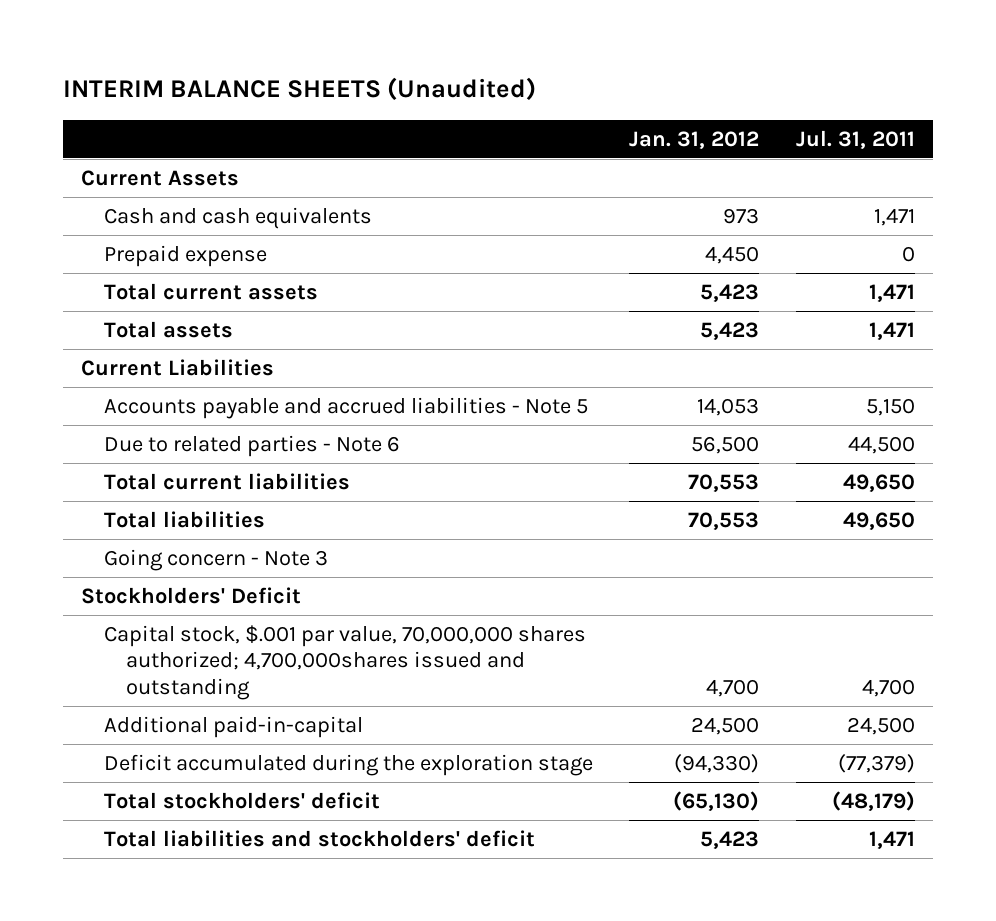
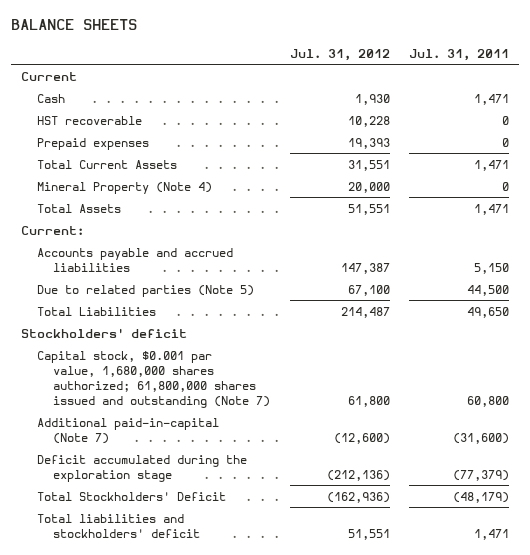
- INTERIM BALANCE SHEETS (Unaudited)
+ BALANCE SHEETS
- | Jan. 31, 2012 | Jul. 31, 2011
+ | Jul. 31, 2012 | Jul. 31, 2011
- Current Assets
- Cash and cash equivalents | 973 | 1,471
- Prepaid expense | 4,450 | 0
- Total current assets | 5,423 | 1,471
- Total assets | 5,423 | 1,471
- Current Liabilities
- Accounts payable and accrued liabilities - Note 5 | 14,053 | 5,150
- Due to related parties - Note 6 | 56,500 | 44,500
- Total current liabilities | 70,553 | 49,650
- Total liabilities | 70,553 | 49,650
- Going concern - Note 3
- Stockholders' Deficit
- Capital stock, $.001 par value, 70,000,000 shares authorized; 4,700,000shares issued and outstanding | 4,700 | 4,700
- Additional paid-in-capital | 24,500 | 24,500
+ Current
+ Cash | 1,930 | 1,471
+ HST recoverable | 10,228 | 0
+ Prepaid expenses | 19,393 | 0
+ Total Current Assets | 31,551 | 1,471
+ Mineral Property (Note 4) | 20,000 | 0
+ Total Assets | 51,551 | 1,471
+ Current:
+ Accounts payable and accrued liabilities | 147,387 | 5,150
+ Due to related parties (Note 5) | 67,100 | 44,500
+ Total Liabilities | 214,487 | 49,650
+ Stockholders' deficit
+ Capital stock, $0.001 par value, 1,680,000 shares authorized; 61,800,000 shares issued and outstanding (Note 7) | 61,800 | 60,800
+ Additional paid-in-capital (Note 7) | (12,600) | (31,600)
- Total stockholders' deficit | (65,130) | (48,179)
+ Total Stockholders' Deficit | (162,936) | (48,179)

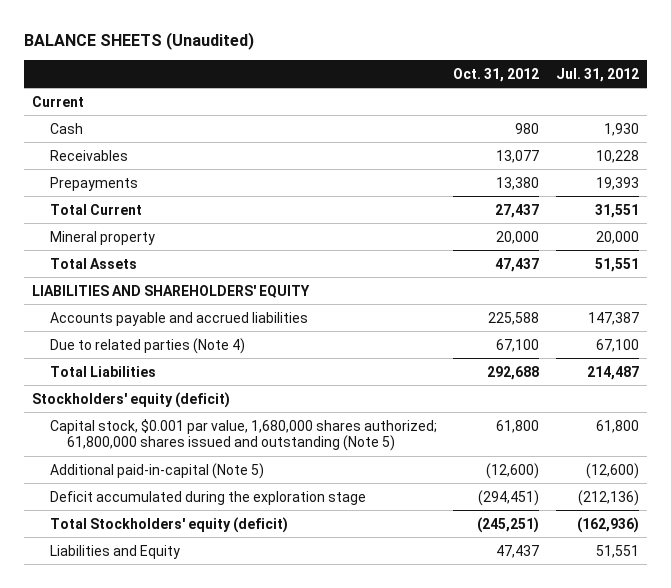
- BALANCE SHEETS
+ BALANCE SHEETS (Unaudited)
- | Jul. 31, 2012 | Jul. 31, 2011
+ | Oct. 31, 2012 | Jul. 31, 2012
- HST recoverable | 10,228 | 0
- Prepaid expenses | 19,393 | 0
- Total Current Assets | 31,551 | 1,471
- Mineral Property (Note 4) | 20,000 | 0
+ Receivables | 13,077 | 10,228
+ Prepayments | 13,380 | 19,393
+ Total Current | 27,437 | 31,551
+ Mineral property | 20,000 | 20,000
- Current:
+ LIABILITIES AND SHAREHOLDERS' EQUITY
- Due to related parties (Note 5) | 67,100 | 44,500
+ Due to related parties (Note 4) | 67,100 | 67,100
- Stockholders' deficit
- Capital stock, $0.001 par value, 1,680,000 shares authorized; 61,800,000 shares issued and outstanding (Note 7) | 61,800 | 60,800
- Additional paid-in-capital (Note 7) | (12,600) | (31,600)
+ Stockholders' equity (deficit)
+ Capital stock, $0.001 par value, 1,680,000 shares authorized; 61,800,000 shares issued and outstanding (Note 5) | 61,800 | 61,800
+ Additional paid-in-capital (Note 5) | (12,600) | (12,600)
- Total Stockholders' Deficit | (162,936) | (48,179)
- Total liabilities and stockholders' deficit | 51,551 | 1,471
+ Total Stockholders' equity (deficit) | (245,251) | (162,936)
+ Liabilities and Equity | 47,437 | 51,551

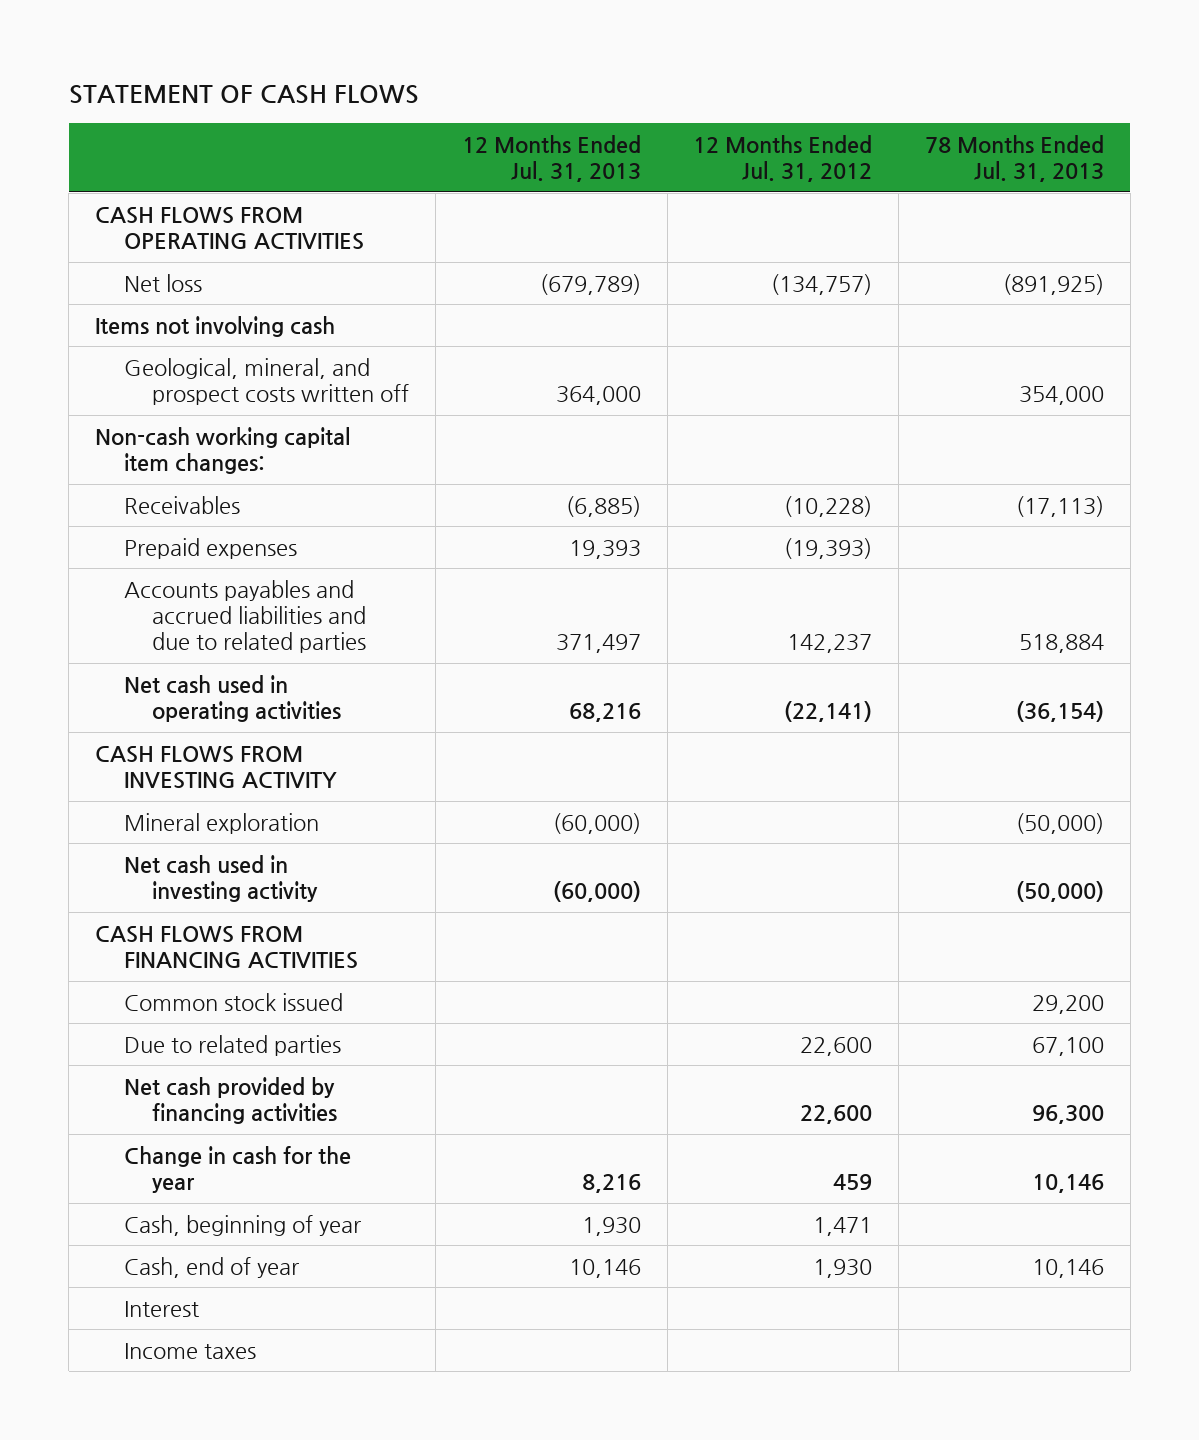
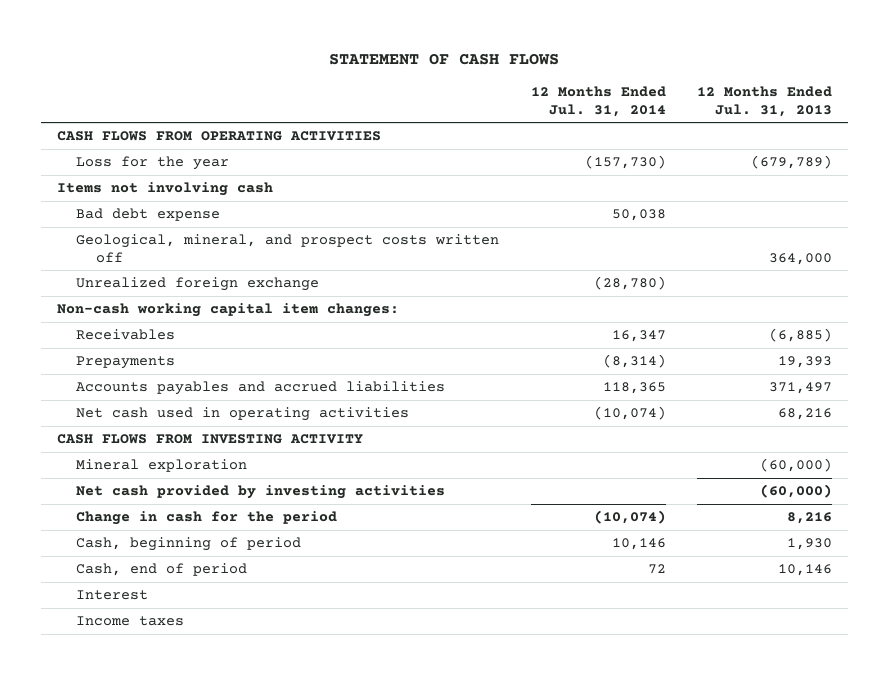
- | 12 Months Ended Jul. 31, 2013 | 12 Months Ended Jul. 31, 2012 | 78 Months Ended Jul. 31, 2013
+ | 12 Months Ended Jul. 31, 2014 | 12 Months Ended Jul. 31, 2013
- Net loss | (679,789) | (134,757) | (891,925)
+ Loss for the year | (157,730) | (679,789)
+ Bad debt expense | 50,038 |
+ Unrealized foreign exchange | (28,780) |
- Prepaid expenses | 19,393 | (19,393) |
- Accounts payables and accrued liabilities and due to related parties | 371,497 | 142,237 | 518,884
+ Prepayments | (8,314) | 19,393
+ Accounts payables and accrued liabilities | 118,365 | 371,497
- Net cash used in investing activity | (60,000) | | (50,000)
- CASH FLOWS FROM FINANCING ACTIVITIES
- Common stock issued | | | 29,200
- Due to related parties | | 22,600 | 67,100
- Net cash provided by financing activities | | 22,600 | 96,300
- Change in cash for the year | 8,216 | 459 | 10,146
- Cash, beginning of year | 1,930 | 1,471 |
- Cash, end of year | 10,146 | 1,930 | 10,146
+ Net cash provided by investing activities | | (60,000)
+ Change in cash for the period | (10,074) | 8,216
+ Cash, beginning of period | 10,146 | 1,930
+ Cash, end of period | 72 | 10,146

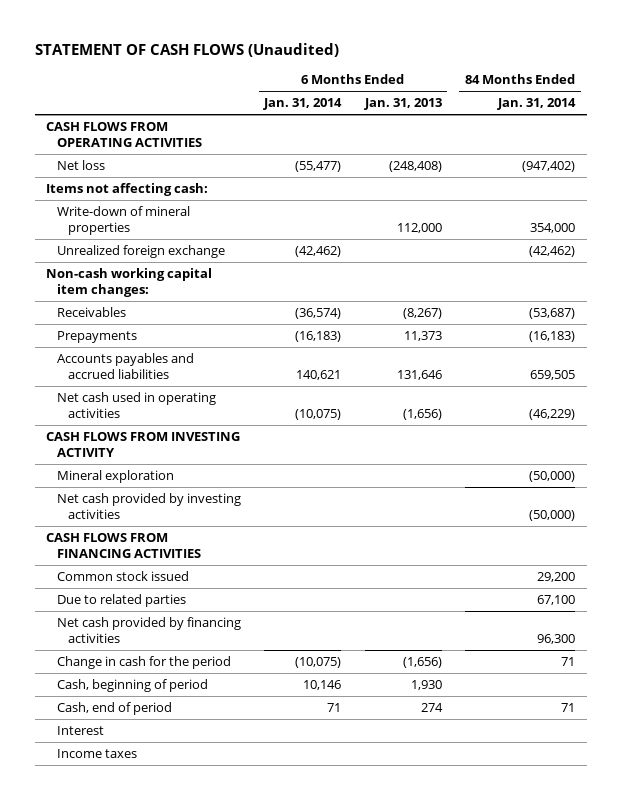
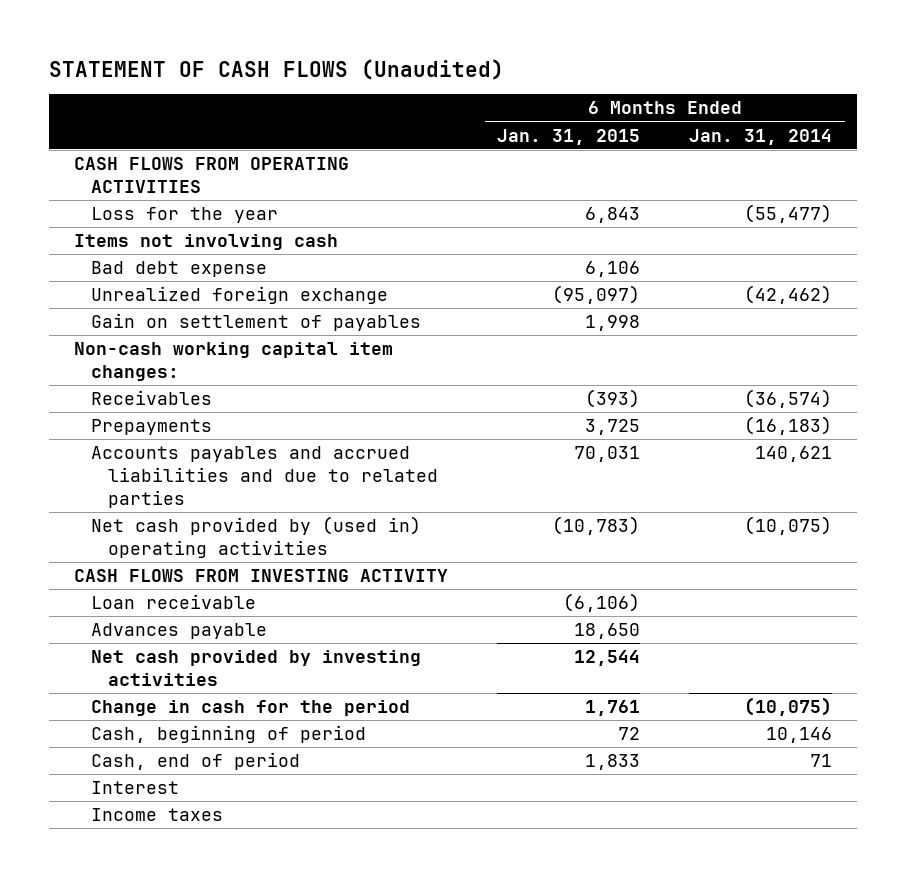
- | 6 Months Ended Jan. 31, 2014 | 6 Months Ended Jan. 31, 2013 | 84 Months Ended Jan. 31, 2014
+ | 6 Months Ended Jan. 31, 2015 | 6 Months Ended Jan. 31, 2014
- Net loss | (55,477) | (248,408) | (947,402)
- Items not affecting cash:
- Write-down of mineral properties | | 112,000 | 354,000
+ Loss for the year | 6,843 | (55,477)
+ Items not involving cash
+ Bad debt expense | 6,106 |
+ Gain on settlement of payables | 1,998 |
- Accounts payables and accrued liabilities | 140,621 | 131,646 | 659,505
- Net cash used in operating activities | (10,075) | (1,656) | (46,229)
+ Accounts payables and accrued liabilities and due to related parties | 70,031 | 140,621
+ Net cash provided by (used in) operating activities | (10,783) | (10,075)
- Mineral exploration | | | (50,000)
+ Loan receivable | (6,106) |
+ Advances payable | 18,650 |
- CASH FLOWS FROM FINANCING ACTIVITIES
- Common stock issued | | | 29,200
- Due to related parties | | | 67,100
- Net cash provided by financing activities | | | 96,300

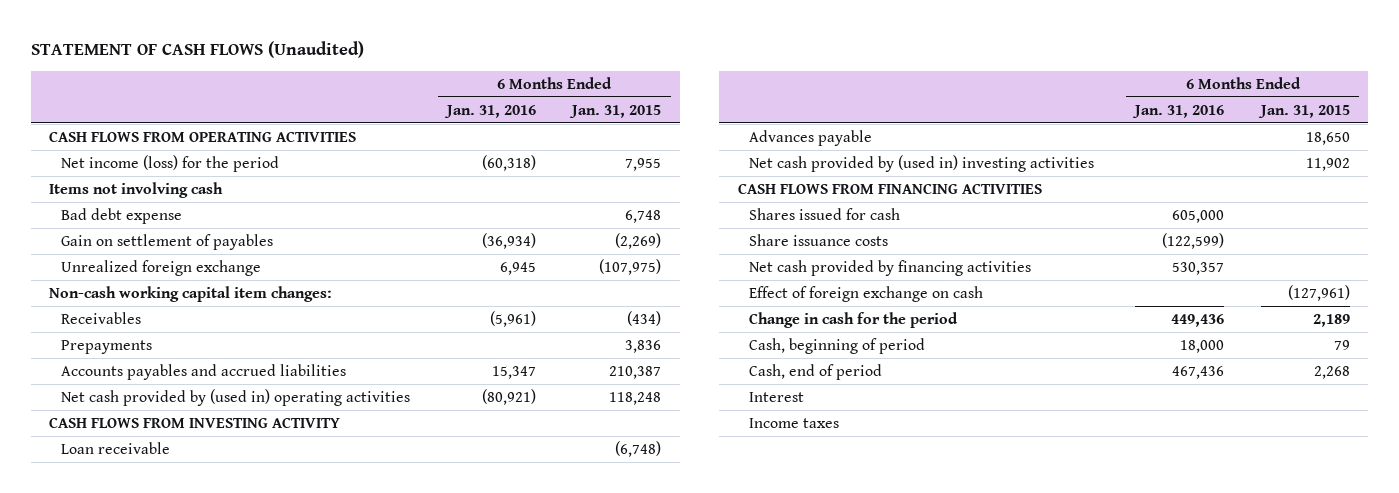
- | 6 Months Ended Jan. 31, 2015 | 6 Months Ended Jan. 31, 2014
+ | 6 Months Ended Jan. 31, 2016 | 6 Months Ended Jan. 31, 2015
- Loss for the year | 6,843 | (55,477)
+ Net income (loss) for the period | (60,318) | 7,955
- Bad debt expense | 6,106 |
- Unrealized foreign exchange | (95,097) | (42,462)
- Gain on settlement of payables | 1,998 |
+ Bad debt expense | | 6,748
+ Gain on settlement of payables | (36,934) | (2,269)
+ Unrealized foreign exchange | 6,945 | (107,975)
- Receivables | (393) | (36,574)
- Prepayments | 3,725 | (16,183)
- Accounts payables and accrued liabilities and due to related parties | 70,031 | 140,621
- Net cash provided by (used in) operating activities | (10,783) | (10,075)
+ Receivables | (5,961) | (434)
+ Prepayments | | 3,836
+ Accounts payables and accrued liabilities | 15,347 | 210,387
+ Net cash provided by (used in) operating activities | (80,921) | 118,248
- Loan receivable | (6,106) |
+ Loan receivable | | (6,748)
- Net cash provided by investing activities | 12,544 |
- Change in cash for the period | 1,761 | (10,075)
- Cash, beginning of period | 72 | 10,146
- Cash, end of period | 1,833 | 71
+ Net cash provided by (used in) investing activities | | 11,902
+ CASH FLOWS FROM FINANCING ACTIVITIES
+ Shares issued for cash | 605,000 |
+ Share issuance costs | (122,599) |
+ Net cash provided by financing activities | 530,357 |
+ Effect of foreign exchange on cash | | (127,961)
+ Change in cash for the period | 449,436 | 2,189
+ Cash, beginning of period | 18,000 | 79
+ Cash, end of period | 467,436 | 2,268

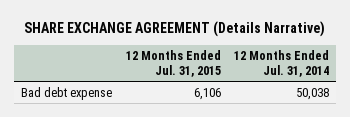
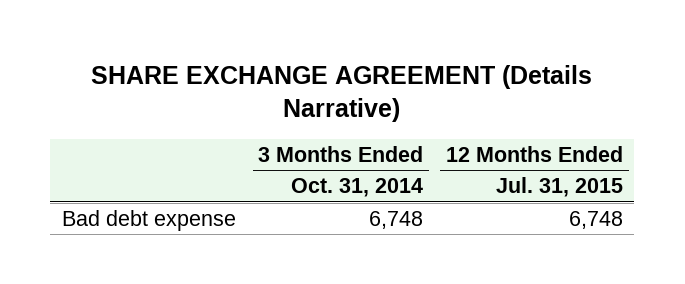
- | 12 Months Ended Jul. 31, 2015 | 12 Months Ended Jul. 31, 2014
+ | 3 Months Ended Oct. 31, 2014 | 12 Months Ended Jul. 31, 2015
- Bad debt expense | 6,106 | 50,038
+ Bad debt expense | 6,748 | 6,748

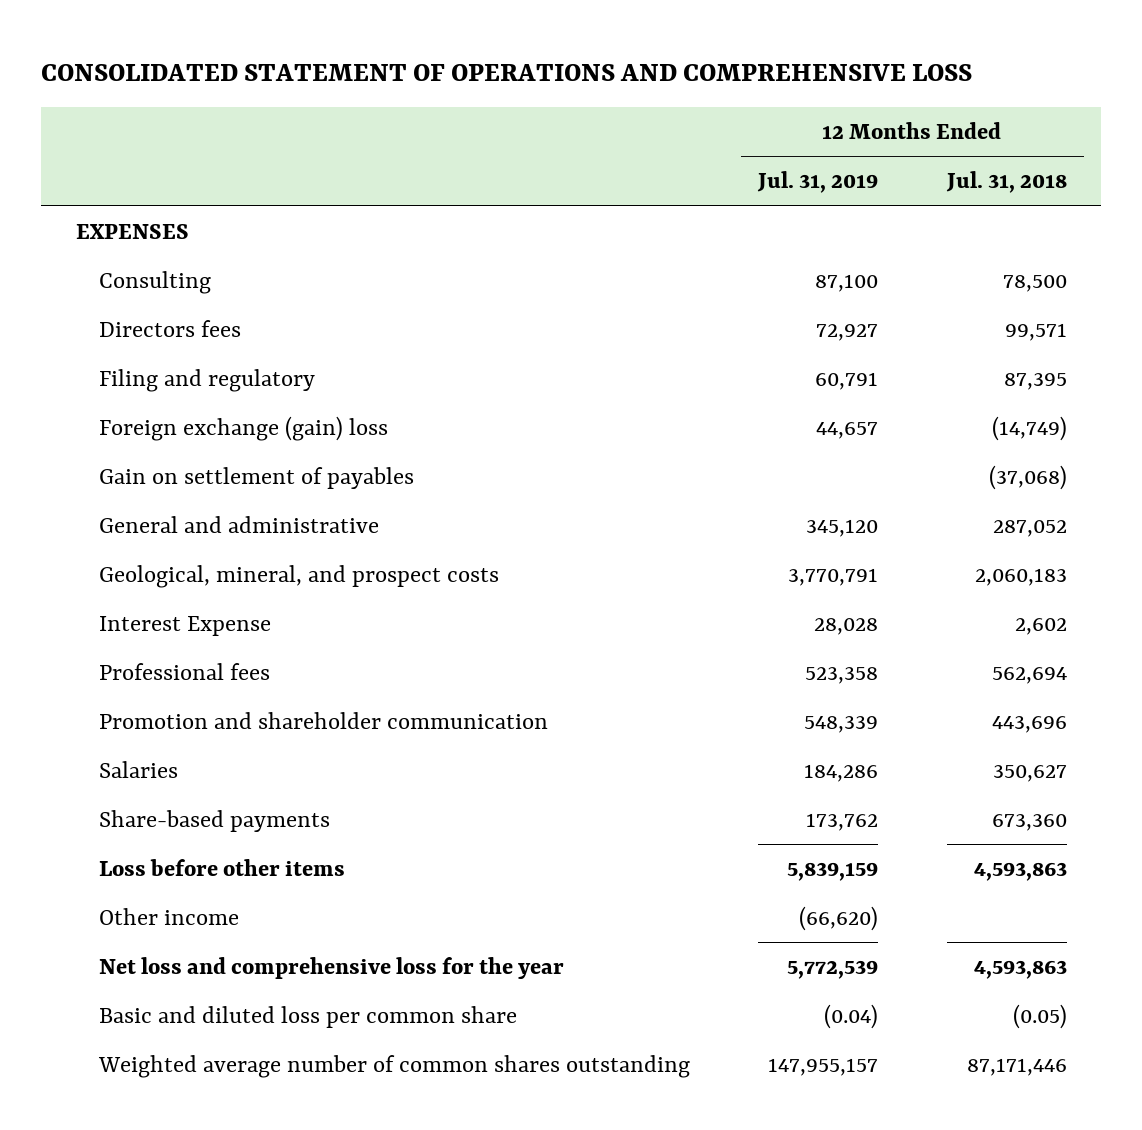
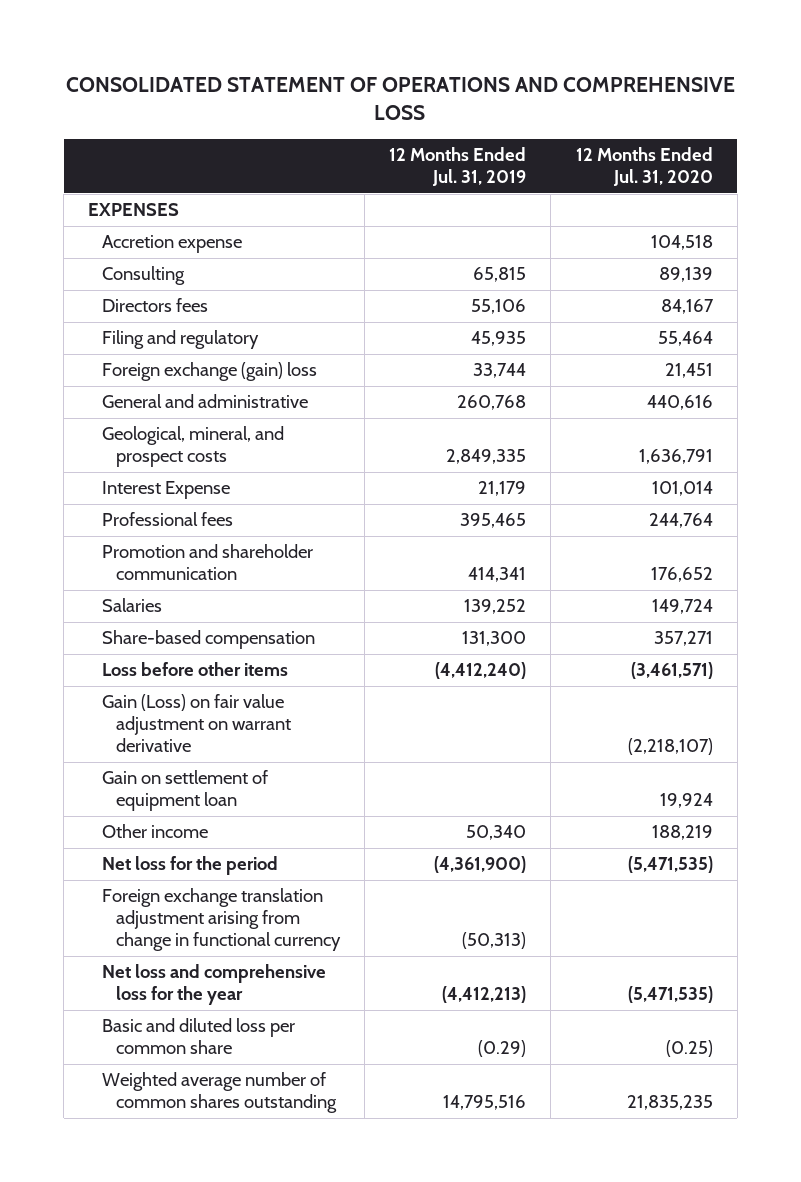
- | 12 Months Ended Jul. 31, 2019 | 12 Months Ended Jul. 31, 2018
+ | 12 Months Ended Jul. 31, 2019 | 12 Months Ended Jul. 31, 2020
- Consulting | 87,100 | 78,500
- Directors fees | 72,927 | 99,571
- Filing and regulatory | 60,791 | 87,395
- Foreign exchange (gain) loss | 44,657 | (14,749)
- Gain on settlement of payables | | (37,068)
- General and administrative | 345,120 | 287,052
- Geological, mineral, and prospect costs | 3,770,791 | 2,060,183
- Interest Expense | 28,028 | 2,602
- Professional fees | 523,358 | 562,694
- Promotion and shareholder communication | 548,339 | 443,696
- Salaries | 184,286 | 350,627
- Share-based payments | 173,762 | 673,360
- Loss before other items | 5,839,159 | 4,593,863
- Other income | (66,620) |
- Net loss and comprehensive loss for the year | 5,772,539 | 4,593,863
- Basic and diluted loss per common share | (0.04) | (0.05)
- Weighted average number of common shares outstanding | 147,955,157 | 87,171,446
+ Accretion expense | | 104,518
+ Consulting | 65,815 | 89,139
+ Directors fees | 55,106 | 84,167
+ Filing and regulatory | 45,935 | 55,464
+ Foreign exchange (gain) loss | 33,744 | 21,451
+ General and administrative | 260,768 | 440,616
+ Geological, mineral, and prospect costs | 2,849,335 | 1,636,791
+ Interest Expense | 21,179 | 101,014
+ Professional fees | 395,465 | 244,764
+ Promotion and shareholder communication | 414,341 | 176,652
+ Salaries | 139,252 | 149,724
+ Share-based compensation | 131,300 | 357,271
+ Loss before other items | (4,412,240) | (3,461,571)
+ Gain (Loss) on fair value adjustment on warrant derivative | | (2,218,107)
+ Gain on settlement of equipment loan | | 19,924
+ Other income | 50,340 | 188,219
+ Net loss for the period | (4,361,900) | (5,471,535)
+ Foreign exchange translation adjustment arising from change in functional currency | (50,313) |
+ Net loss and comprehensive loss for the year | (4,412,213) | (5,471,535)
+ Basic and diluted loss per common share | (0.29) | (0.25)
+ Weighted average number of common shares outstanding | 14,795,516 | 21,835,235

